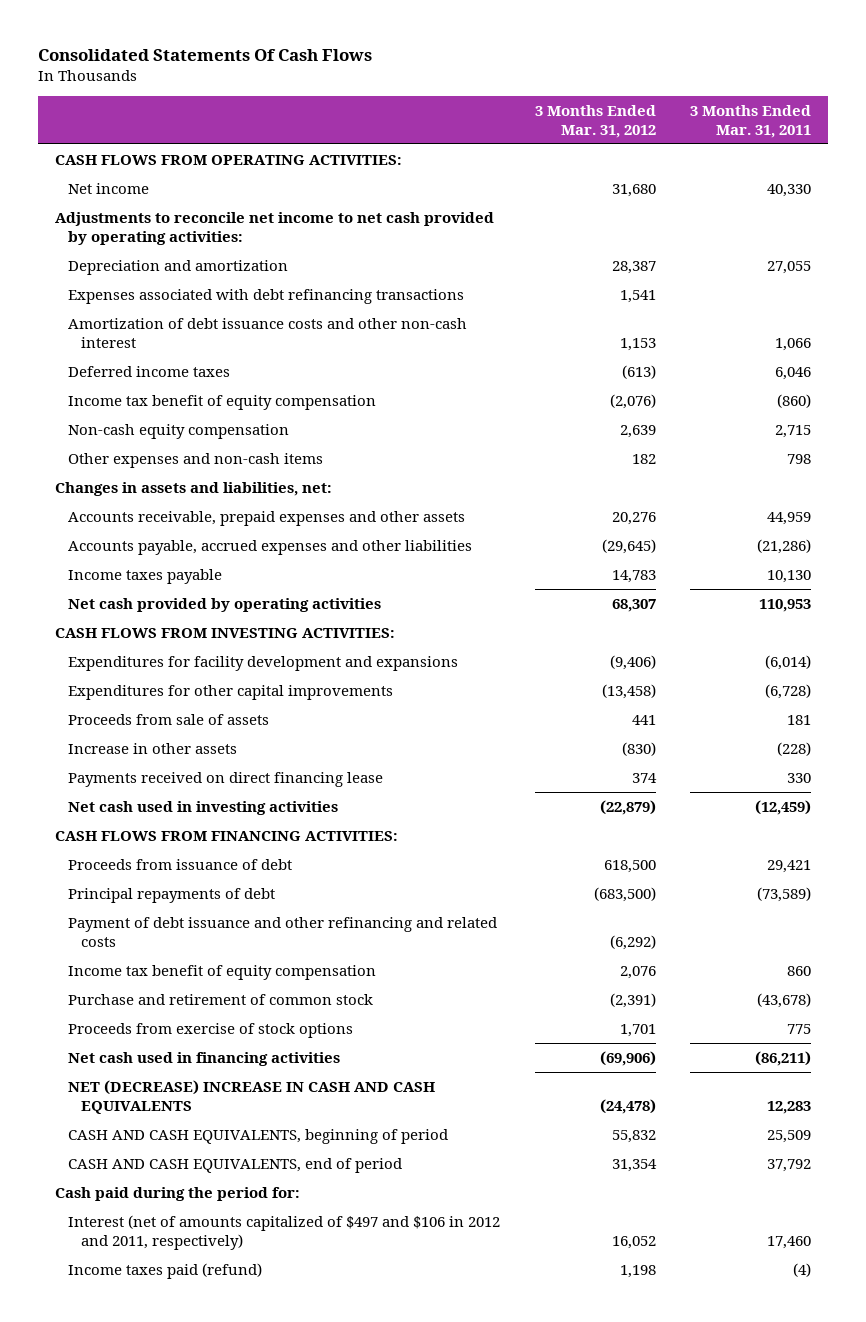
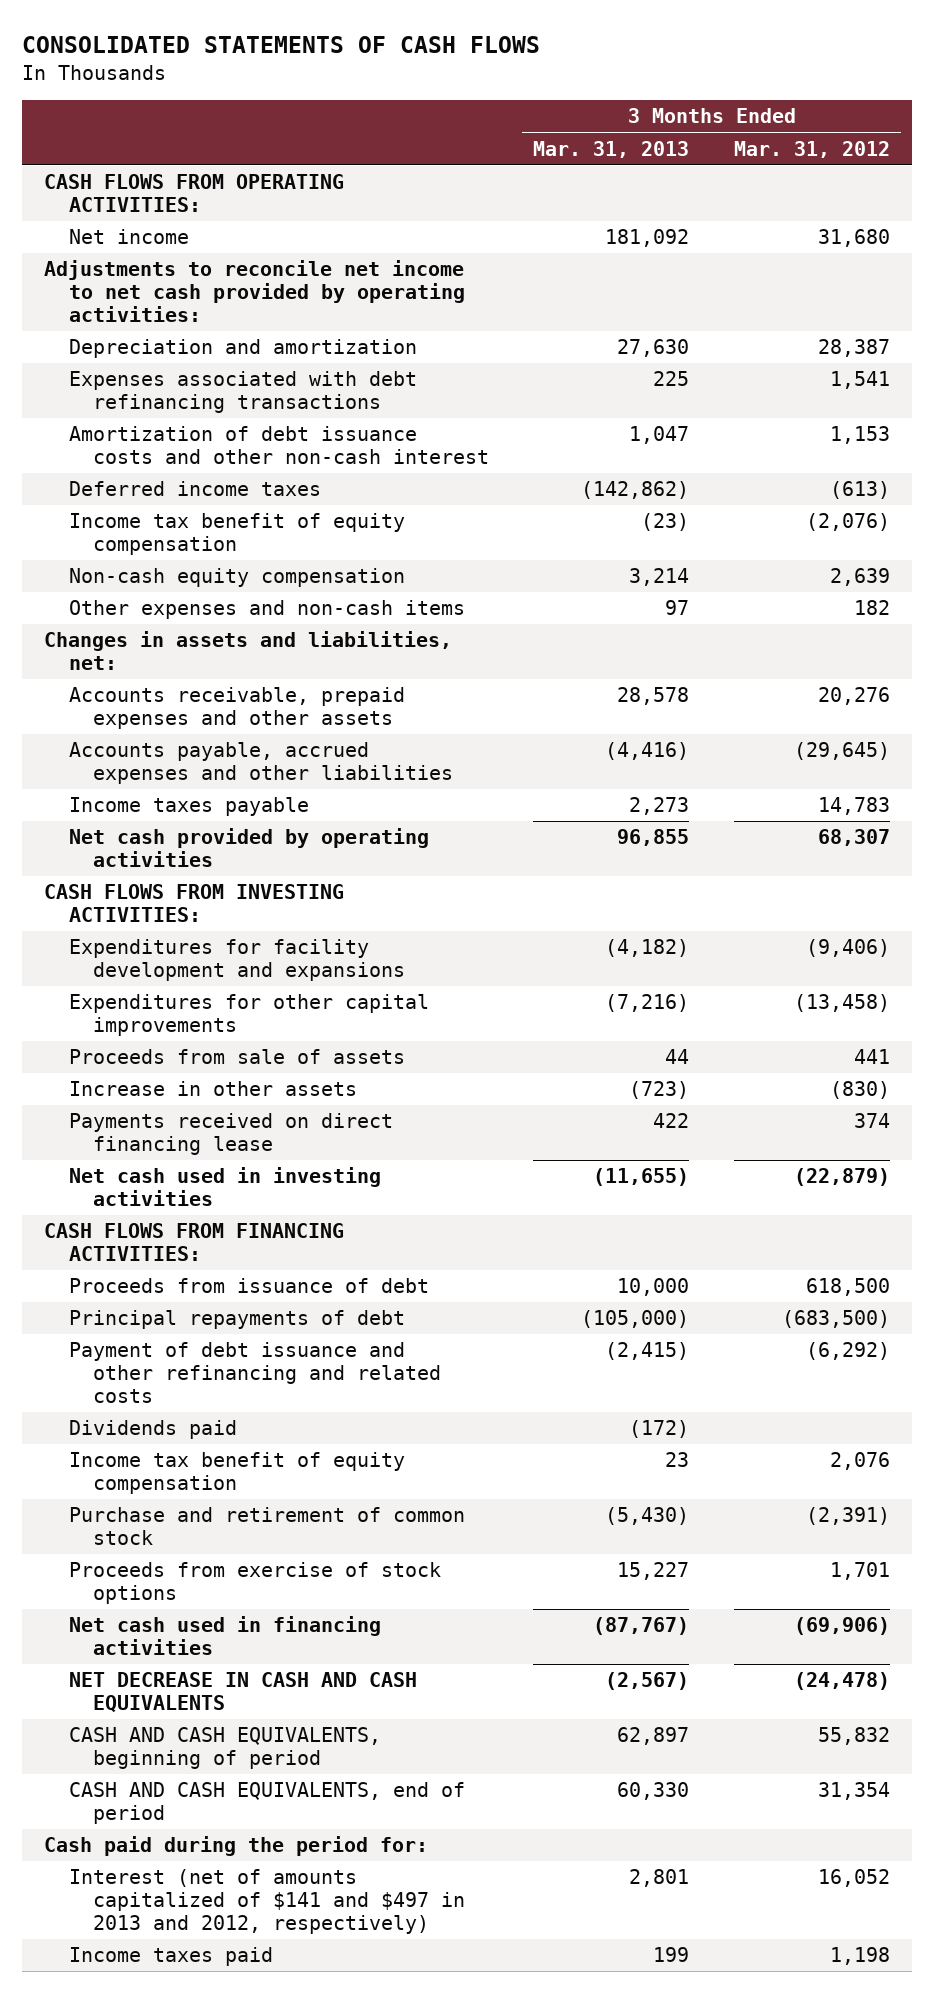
- Consolidated Statements Of Cash Flows
+ CONSOLIDATED STATEMENTS OF CASH FLOWS
- | 3 Months Ended Mar. 31, 2012 | 3 Months Ended Mar. 31, 2011
+ | 3 Months Ended Mar. 31, 2013 | 3 Months Ended Mar. 31, 2012
+ Dividends paid | (172) |
- NET (DECREASE) INCREASE IN CASH AND CASH EQUIVALENTS | (24,478) | 12,283
+ NET DECREASE IN CASH AND CASH EQUIVALENTS | (2,567) | (24,478)
- Interest (net of amounts capitalized of $497 and $106 in 2012 and 2011, respectively) | 16,052 | 17,460
- Income taxes paid (refund) | 1,198 | (4)
+ Interest (net of amounts capitalized of $141 and $497 in 2013 and 2012, respectively) | 2,801 | 16,052
+ Income taxes paid | 199 | 1,198

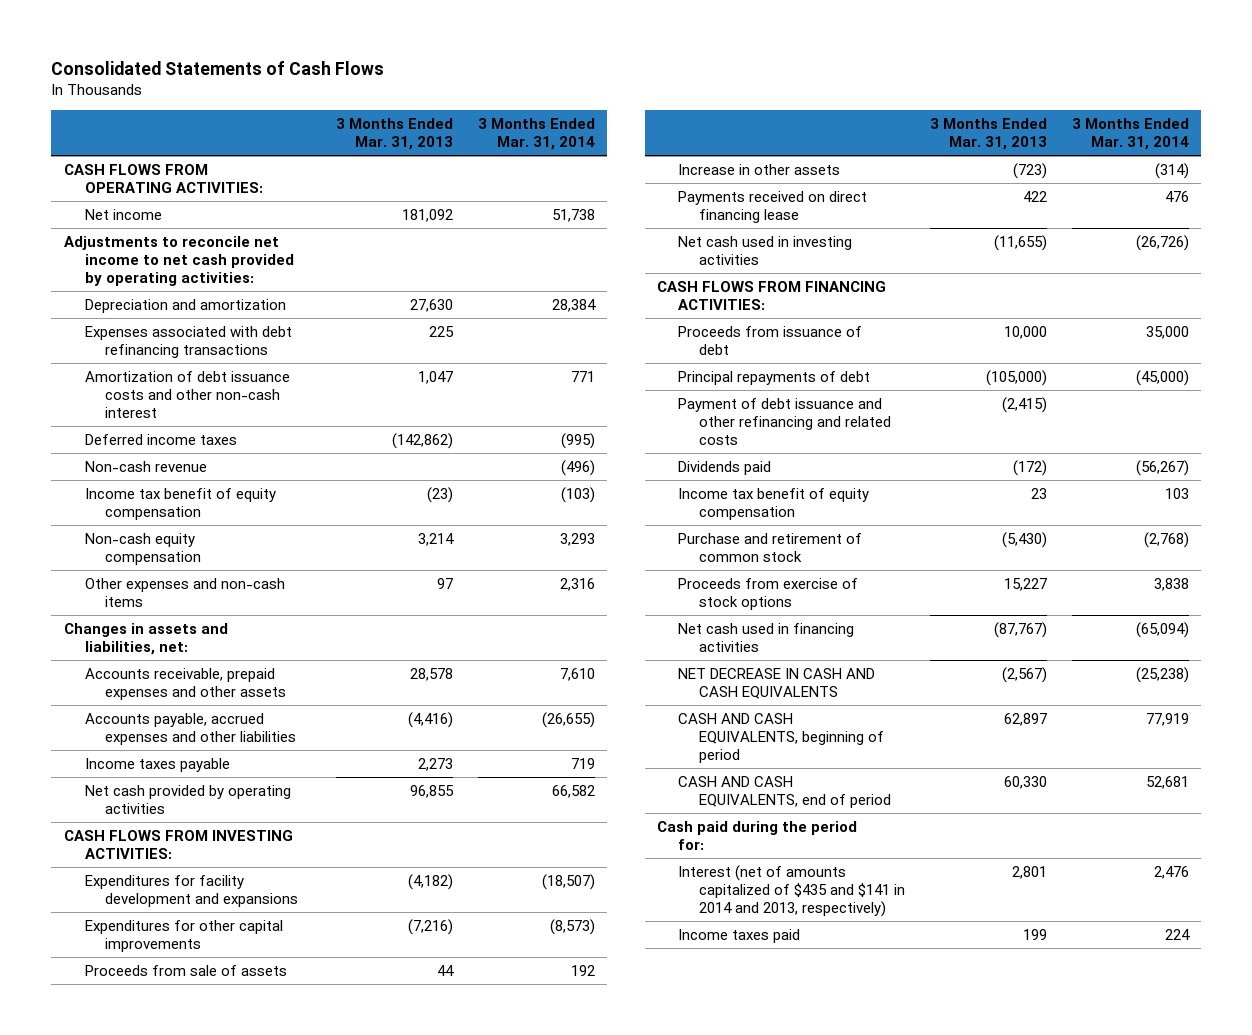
- CONSOLIDATED STATEMENTS OF CASH FLOWS
+ Consolidated Statements of Cash Flows
- | 3 Months Ended Mar. 31, 2013 | 3 Months Ended Mar. 31, 2012
+ | 3 Months Ended Mar. 31, 2013 | 3 Months Ended Mar. 31, 2014
+ Non-cash revenue | | (496)
- Interest (net of amounts capitalized of $141 and $497 in 2013 and 2012, respectively) | 2,801 | 16,052
+ Interest (net of amounts capitalized of $435 and $141 in 2014 and 2013, respectively) | 2,801 | 2,476

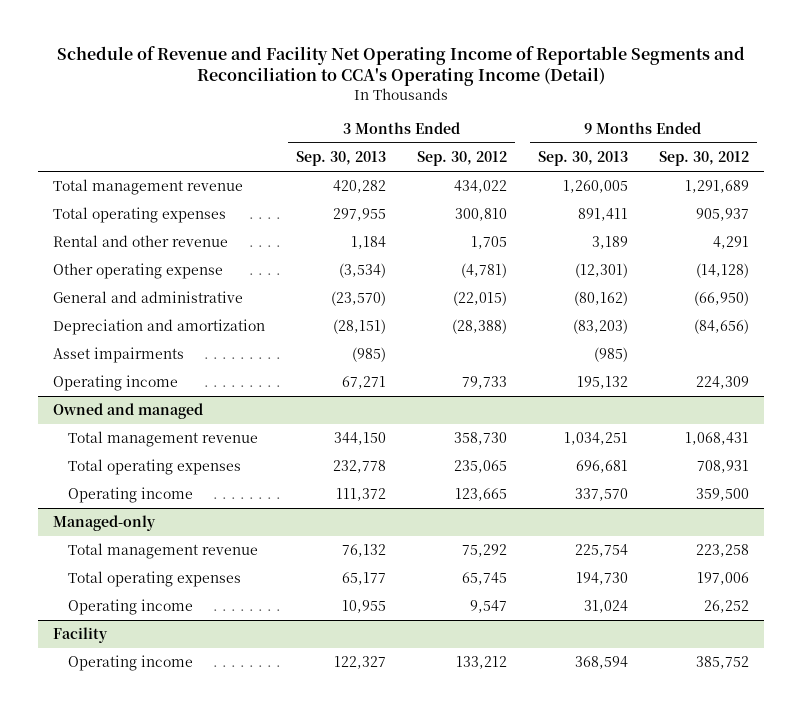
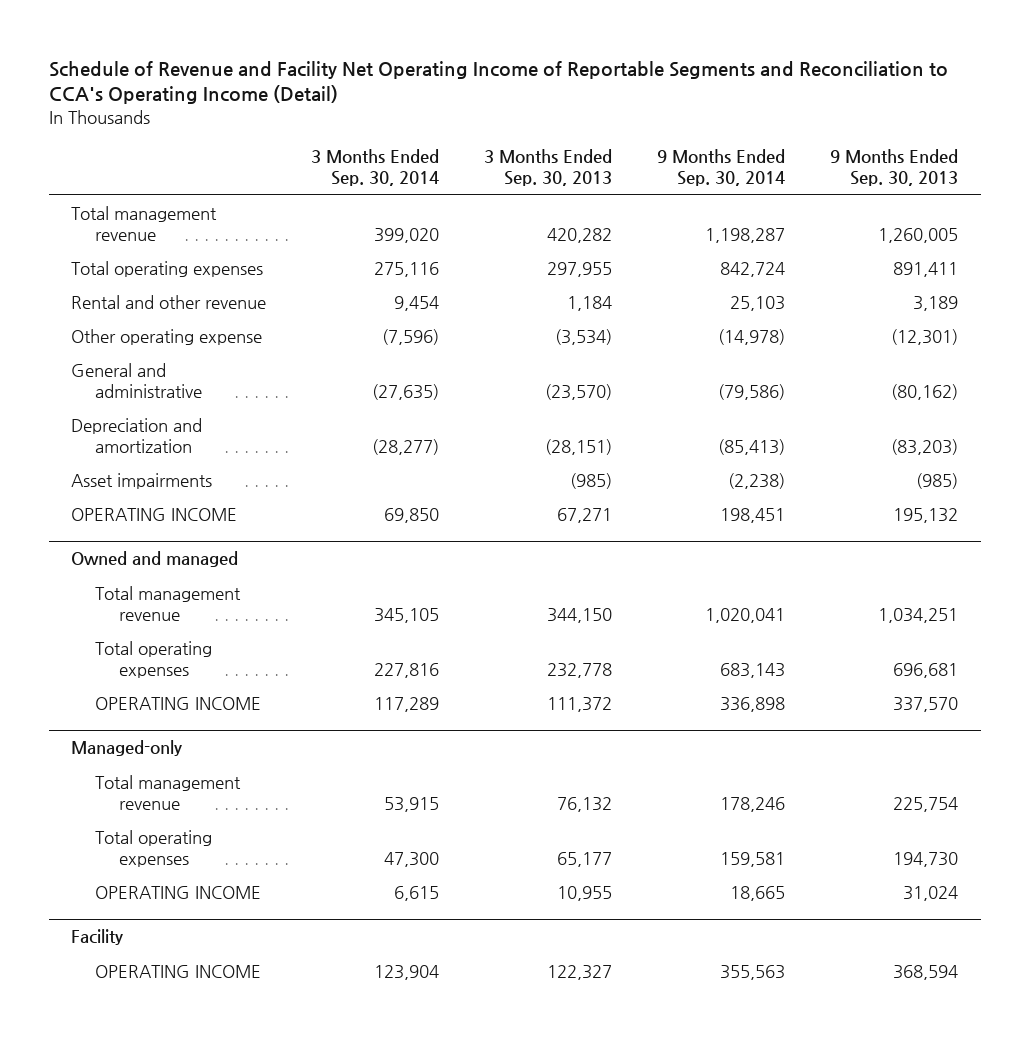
- | 3 Months Ended Sep. 30, 2013 | 3 Months Ended Sep. 30, 2012 | 9 Months Ended Sep. 30, 2013 | 9 Months Ended Sep. 30, 2012
+ | 3 Months Ended Sep. 30, 2014 | 3 Months Ended Sep. 30, 2013 | 9 Months Ended Sep. 30, 2014 | 9 Months Ended Sep. 30, 2013
- Operating income | 67,271 | 79,733 | 195,132 | 224,309
+ OPERATING INCOME | 69,850 | 67,271 | 198,451 | 195,132
@ Owned and managed
- Operating income | 111,372 | 123,665 | 337,570 | 359,500
+ OPERATING INCOME | 117,289 | 111,372 | 336,898 | 337,570
@ Managed-only
- Operating income | 10,955 | 9,547 | 31,024 | 26,252
+ OPERATING INCOME | 6,615 | 10,955 | 18,665 | 31,024
@ Facility
- Operating income | 122,327 | 133,212 | 368,594 | 385,752
+ OPERATING INCOME | 123,904 | 122,327 | 355,563 | 368,594

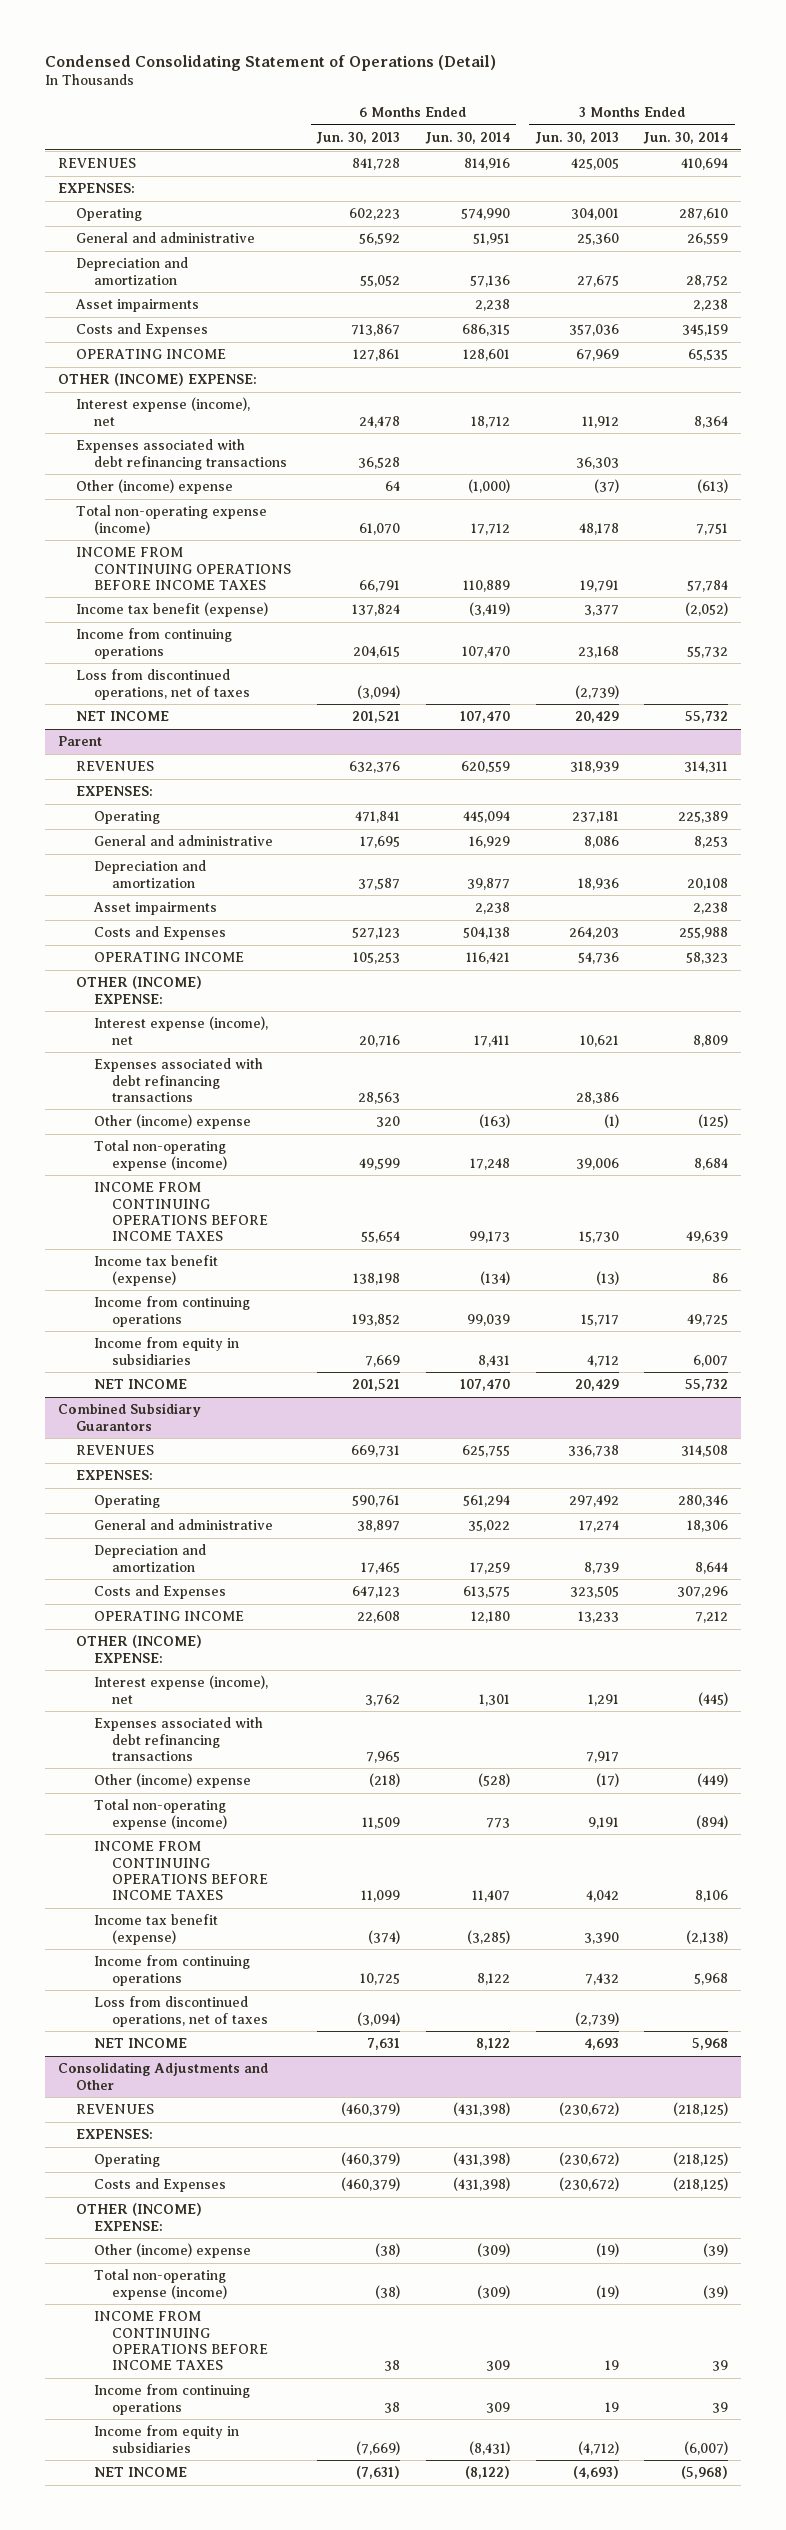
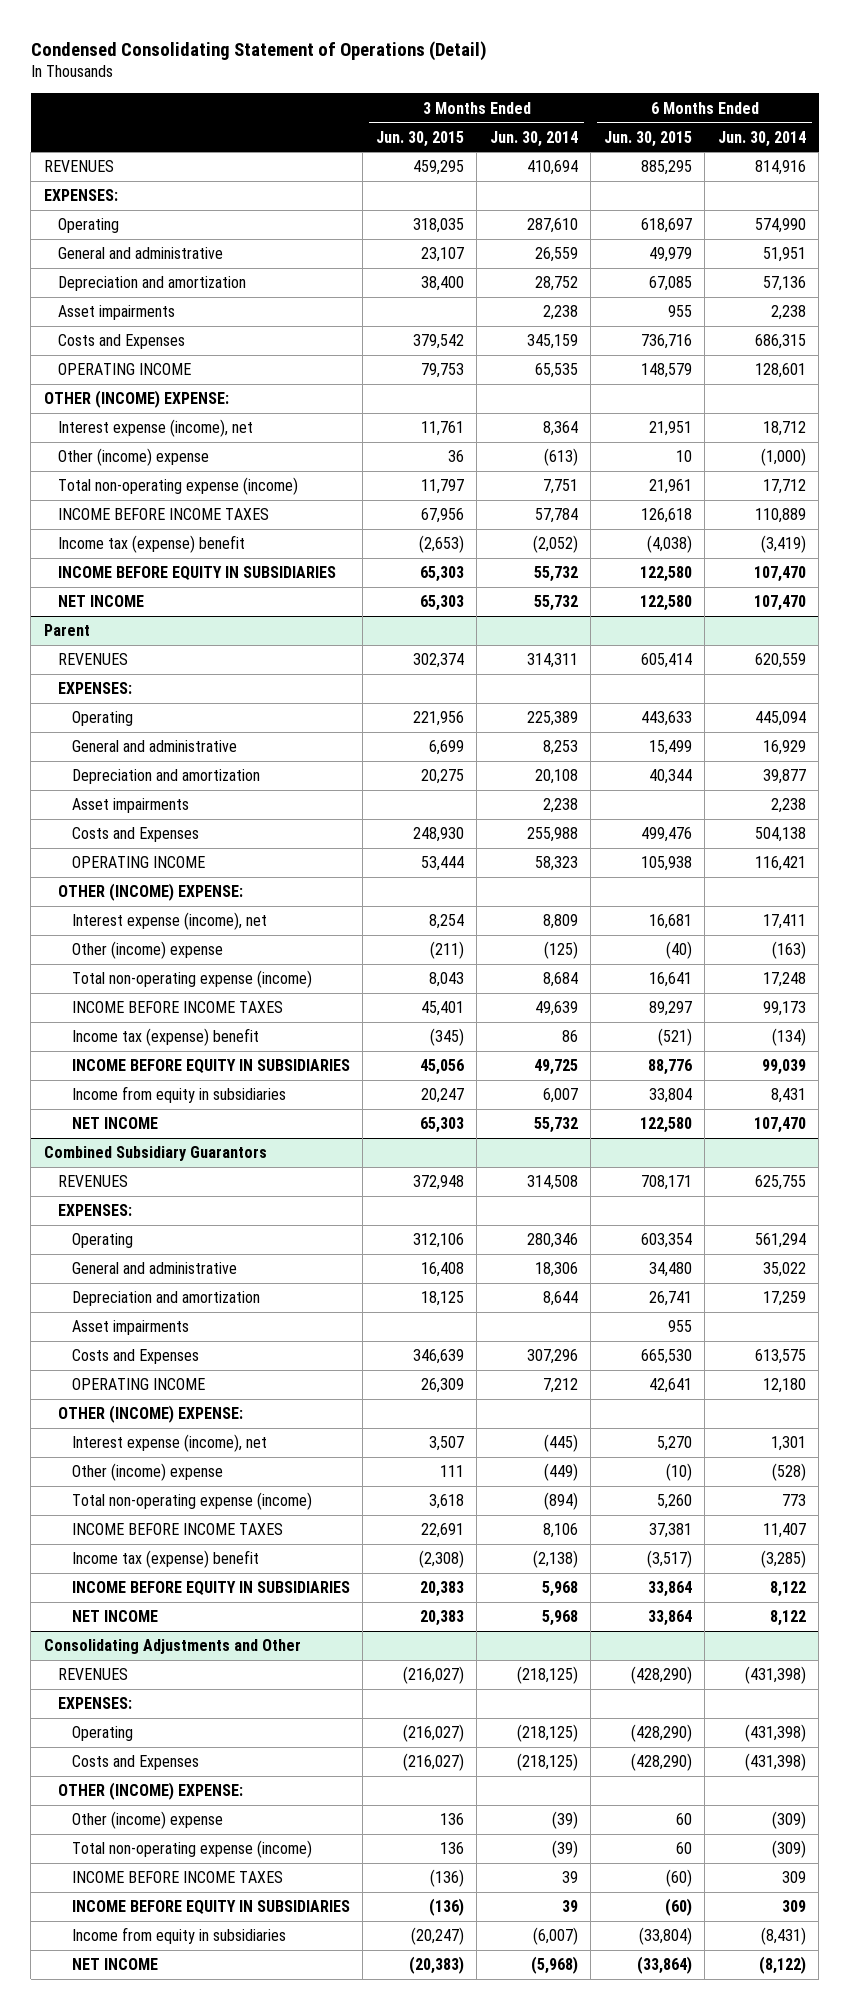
- | 6 Months Ended Jun. 30, 2013 | 6 Months Ended Jun. 30, 2014 | 3 Months Ended Jun. 30, 2013 | 3 Months Ended Jun. 30, 2014
+ | 3 Months Ended Jun. 30, 2015 | 3 Months Ended Jun. 30, 2014 | 6 Months Ended Jun. 30, 2015 | 6 Months Ended Jun. 30, 2014
- Expenses associated with debt refinancing transactions | 36,528 | | 36,303 |
- INCOME FROM CONTINUING OPERATIONS BEFORE INCOME TAXES | 66,791 | 110,889 | 19,791 | 57,784
- Income tax benefit (expense) | 137,824 | (3,419) | 3,377 | (2,052)
- Income from continuing operations | 204,615 | 107,470 | 23,168 | 55,732
- Loss from discontinued operations, net of taxes | (3,094) | | (2,739) |
+ INCOME BEFORE INCOME TAXES | 67,956 | 57,784 | 126,618 | 110,889
+ Income tax (expense) benefit | (2,653) | (2,052) | (4,038) | (3,419)
+ INCOME BEFORE EQUITY IN SUBSIDIARIES | 65,303 | 55,732 | 122,580 | 107,470
@ Parent
- Expenses associated with debt refinancing transactions | 28,563 | | 28,386 |
- INCOME FROM CONTINUING OPERATIONS BEFORE INCOME TAXES | 55,654 | 99,173 | 15,730 | 49,639
- Income tax benefit (expense) | 138,198 | (134) | (13) | 86
- Income from continuing operations | 193,852 | 99,039 | 15,717 | 49,725
+ INCOME BEFORE INCOME TAXES | 45,401 | 49,639 | 89,297 | 99,173
+ Income tax (expense) benefit | (345) | 86 | (521) | (134)
+ INCOME BEFORE EQUITY IN SUBSIDIARIES | 45,056 | 49,725 | 88,776 | 99,039
@ Combined Subsidiary Guarantors
+ Asset impairments | | | 955 |
- Expenses associated with debt refinancing transactions | 7,965 | | 7,917 |
- INCOME FROM CONTINUING OPERATIONS BEFORE INCOME TAXES | 11,099 | 11,407 | 4,042 | 8,106
- Income tax benefit (expense) | (374) | (3,285) | 3,390 | (2,138)
- Income from continuing operations | 10,725 | 8,122 | 7,432 | 5,968
- Loss from discontinued operations, net of taxes | (3,094) | | (2,739) |
+ INCOME BEFORE INCOME TAXES | 22,691 | 8,106 | 37,381 | 11,407
+ Income tax (expense) benefit | (2,308) | (2,138) | (3,517) | (3,285)
+ INCOME BEFORE EQUITY IN SUBSIDIARIES | 20,383 | 5,968 | 33,864 | 8,122
@ Consolidating Adjustments and Other
- INCOME FROM CONTINUING OPERATIONS BEFORE INCOME TAXES | 38 | 309 | 19 | 39
- Income from continuing operations | 38 | 309 | 19 | 39
+ INCOME BEFORE INCOME TAXES | (136) | 39 | (60) | 309
+ INCOME BEFORE EQUITY IN SUBSIDIARIES | (136) | 39 | (60) | 309

